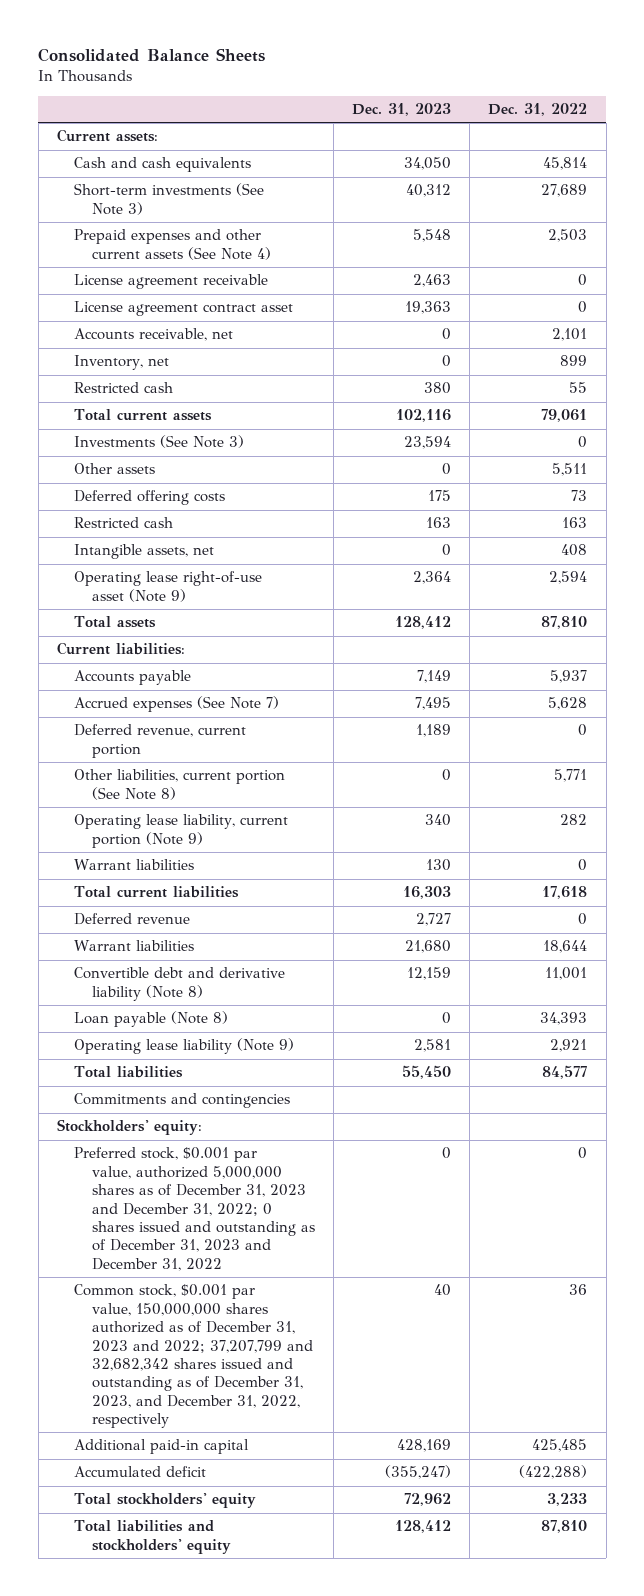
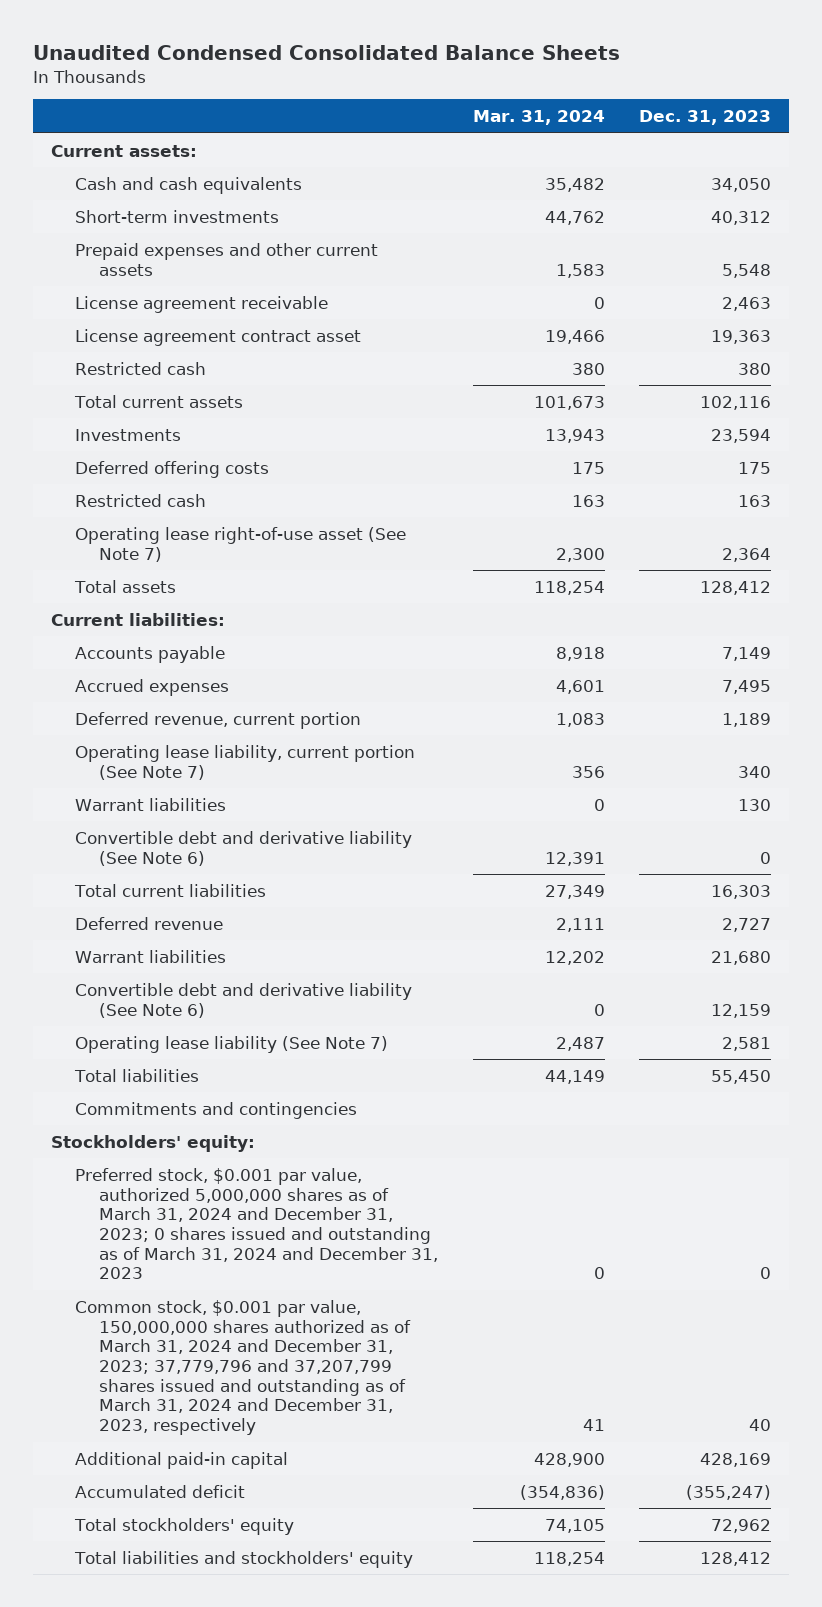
- Consolidated Balance Sheets
+ Unaudited Condensed Consolidated Balance Sheets
- | Dec. 31, 2023 | Dec. 31, 2022
+ | Mar. 31, 2024 | Dec. 31, 2023
- Short-term investments (See Note 3) | 40,312 | 27,689
- Prepaid expenses and other current assets (See Note 4) | 5,548 | 2,503
+ Short-term investments | 44,762 | 40,312
+ Prepaid expenses and other current assets | 1,583 | 5,548
- Accounts receivable, net | 0 | 2,101
- Inventory, net | 0 | 899
- Investments (See Note 3) | 23,594 | 0
- Other assets | 0 | 5,511
+ Investments | 13,943 | 23,594
- Intangible assets, net | 0 | 408
- Operating lease right-of-use asset (Note 9) | 2,364 | 2,594
+ Operating lease right-of-use asset (See Note 7) | 2,300 | 2,364
- Accrued expenses (See Note 7) | 7,495 | 5,628
+ Accrued expenses | 4,601 | 7,495
- Other liabilities, current portion (See Note 8) | 0 | 5,771
- Operating lease liability, current portion (Note 9) | 340 | 282
+ Operating lease liability, current portion (See Note 7) | 356 | 340
+ Convertible debt and derivative liability (See Note 6) | 12,391 | 0
- Convertible debt and derivative liability (Note 8) | 12,159 | 11,001
- Loan payable (Note 8) | 0 | 34,393
- Operating lease liability (Note 9) | 2,581 | 2,921
+ Convertible debt and derivative liability (See Note 6) | 0 | 12,159
+ Operating lease liability (See Note 7) | 2,487 | 2,581
- Preferred stock, $0.001 par value, authorized 5,000,000 shares as of December 31, 2023 and December 31, 2022; 0 shares issued and outstanding as of December 31, 2023 and December 31, 2022 | 0 | 0
- Common stock, $0.001 par value, 150,000,000 shares authorized as of December 31, 2023 and 2022; 37,207,799 and 32,682,342 shares issued and outstanding as of December 31, 2023, and December 31, 2022, respectively | 40 | 36
+ Preferred stock, $0.001 par value, authorized 5,000,000 shares as of March 31, 2024 and December 31, 2023; 0 shares issued and outstanding as of March 31, 2024 and December 31, 2023 | 0 | 0
+ Common stock, $0.001 par value, 150,000,000 shares authorized as of March 31, 2024 and December 31, 2023; 37,779,796 and 37,207,799 shares issued and outstanding as of March 31, 2024 and December 31, 2023, respectively | 41 | 40

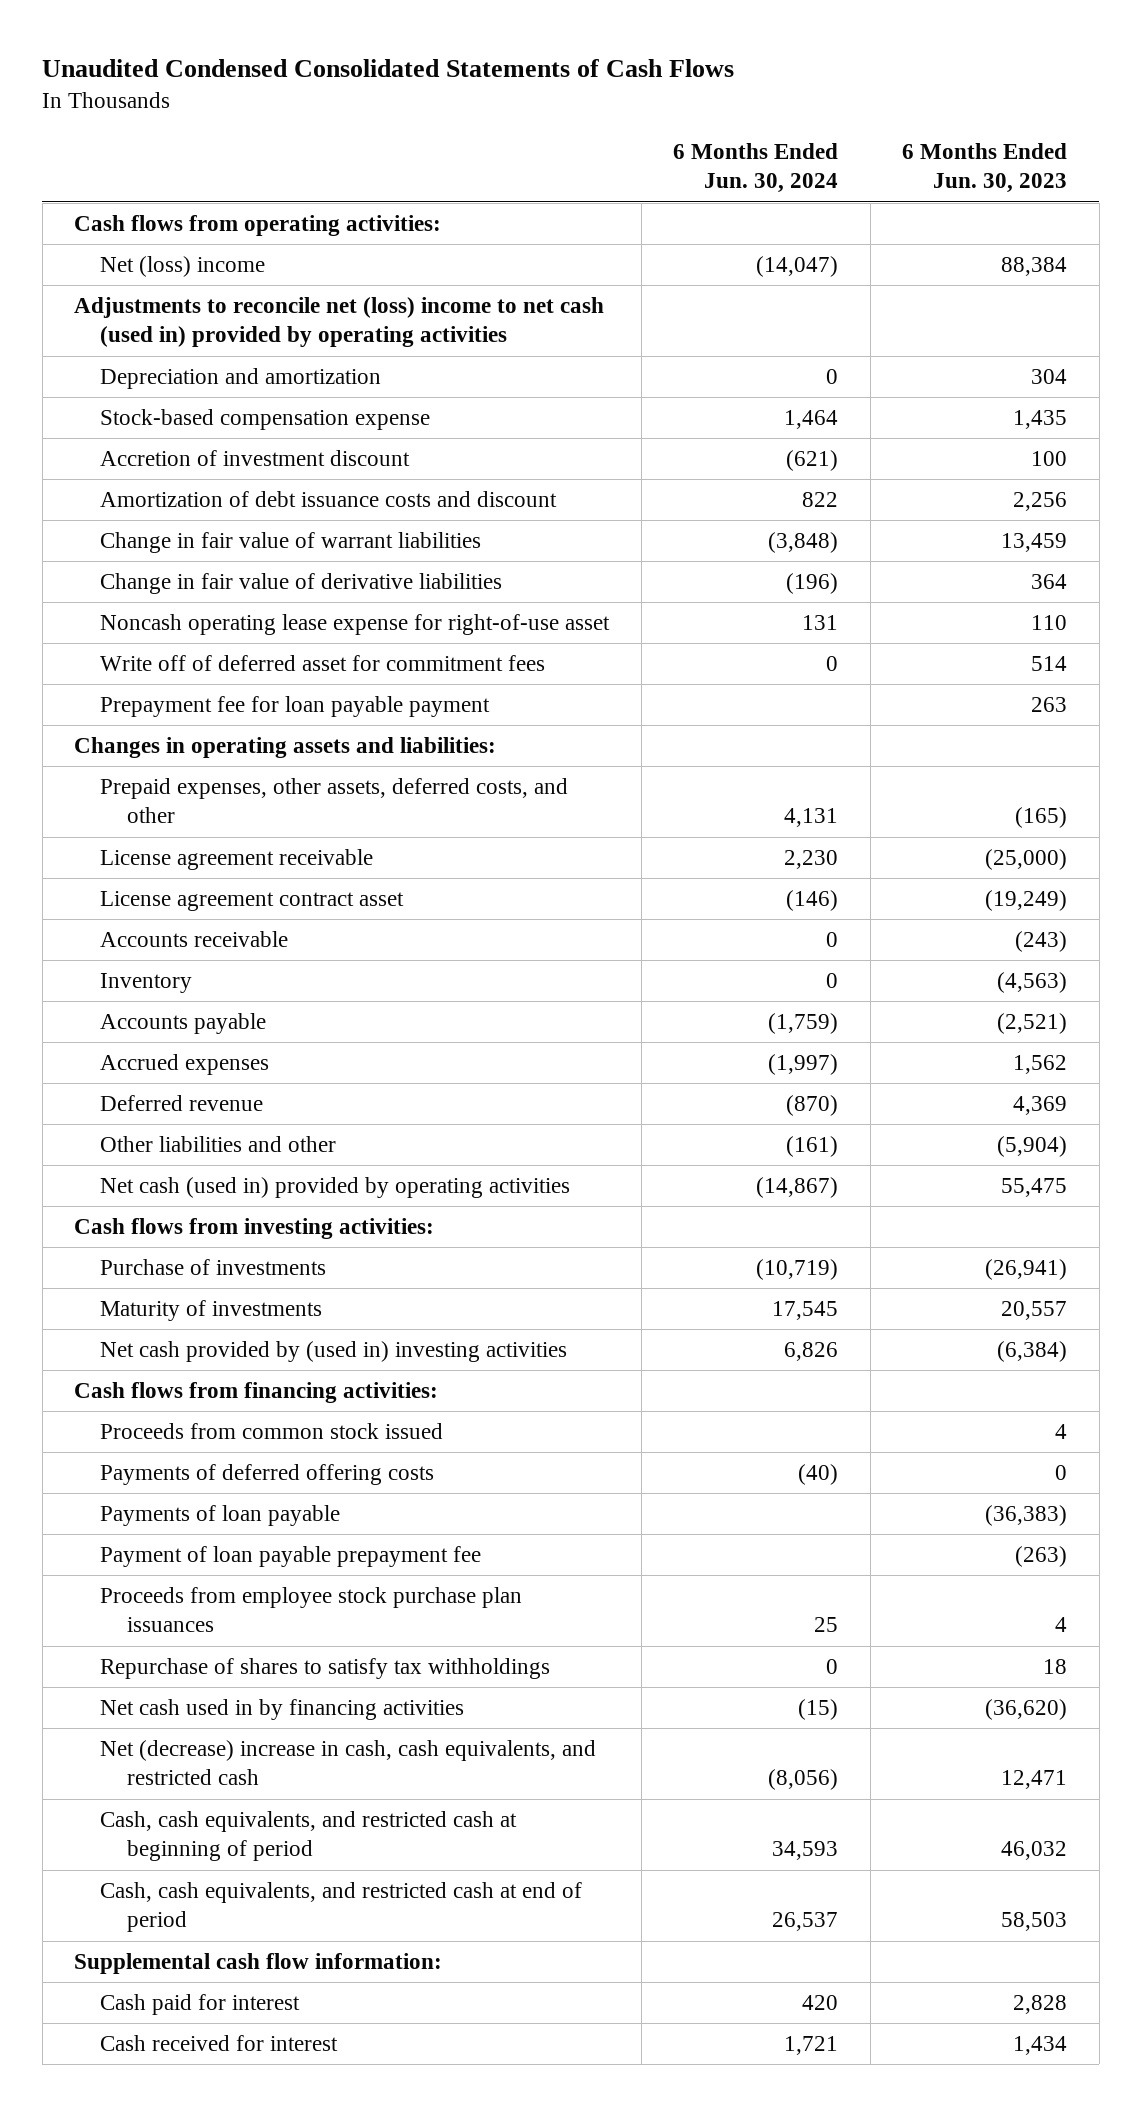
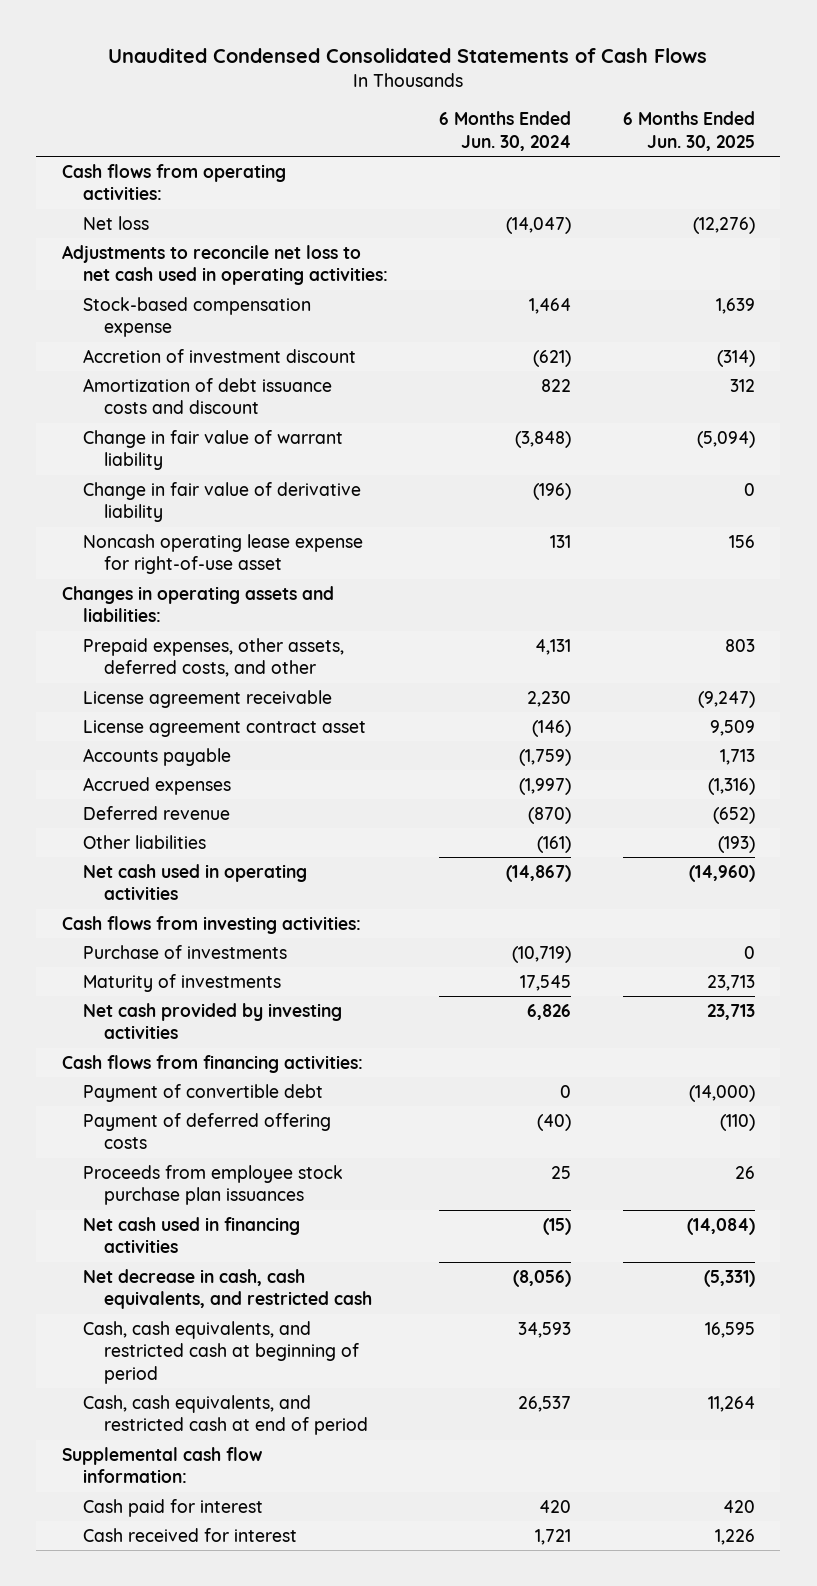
- | 6 Months Ended Jun. 30, 2024 | 6 Months Ended Jun. 30, 2023
+ | 6 Months Ended Jun. 30, 2024 | 6 Months Ended Jun. 30, 2025
- Net (loss) income | (14,047) | 88,384
- Adjustments to reconcile net (loss) income to net cash (used in) provided by operating activities
- Depreciation and amortization | 0 | 304
+ Net loss | (14,047) | (12,276)
+ Adjustments to reconcile net loss to net cash used in operating activities:
- Change in fair value of warrant liabilities | (3,848) | 13,459
- Change in fair value of derivative liabilities | (196) | 364
+ Change in fair value of warrant liability | (3,848) | (5,094)
+ Change in fair value of derivative liability | (196) | 0
- Write off of deferred asset for commitment fees | 0 | 514
- Prepayment fee for loan payable payment | | 263
- Accounts receivable | 0 | (243)
- Inventory | 0 | (4,563)
- Other liabilities and other | (161) | (5,904)
- Net cash (used in) provided by operating activities | (14,867) | 55,475
+ Other liabilities | (161) | (193)
+ Net cash used in operating activities | (14,867) | (14,960)
- Net cash provided by (used in) investing activities | 6,826 | (6,384)
+ Net cash provided by investing activities | 6,826 | 23,713
- Proceeds from common stock issued | | 4
- Payments of deferred offering costs | (40) | 0
- Payments of loan payable | | (36,383)
- Payment of loan payable prepayment fee | | (263)
+ Payment of convertible debt | 0 | (14,000)
+ Payment of deferred offering costs | (40) | (110)
- Repurchase of shares to satisfy tax withholdings | 0 | 18
- Net cash used in by financing activities | (15) | (36,620)
- Net (decrease) increase in cash, cash equivalents, and restricted cash | (8,056) | 12,471
+ Net cash used in financing activities | (15) | (14,084)
+ Net decrease in cash, cash equivalents, and restricted cash | (8,056) | (5,331)

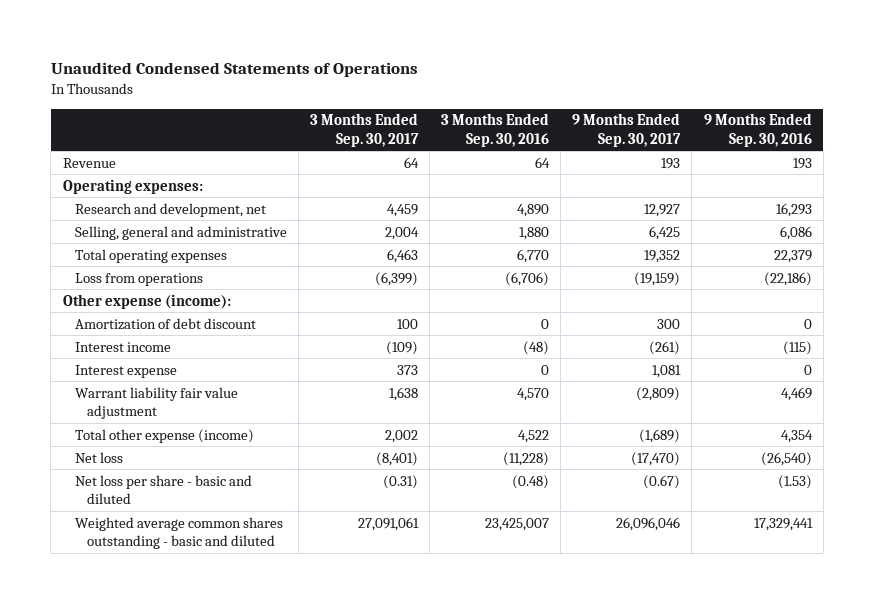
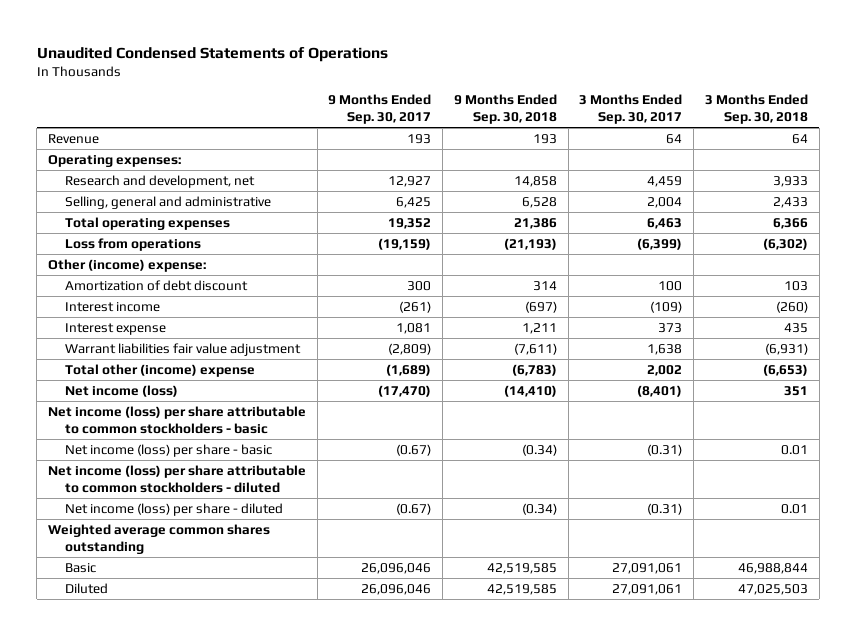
- | 3 Months Ended Sep. 30, 2017 | 3 Months Ended Sep. 30, 2016 | 9 Months Ended Sep. 30, 2017 | 9 Months Ended Sep. 30, 2016
+ | 9 Months Ended Sep. 30, 2017 | 9 Months Ended Sep. 30, 2018 | 3 Months Ended Sep. 30, 2017 | 3 Months Ended Sep. 30, 2018
- Other expense (income):
+ Other (income) expense:
- Warrant liability fair value adjustment | 1,638 | 4,570 | (2,809) | 4,469
- Total other expense (income) | 2,002 | 4,522 | (1,689) | 4,354
- Net loss | (8,401) | (11,228) | (17,470) | (26,540)
- Net loss per share - basic and diluted | (0.31) | (0.48) | (0.67) | (1.53)
- Weighted average common shares outstanding - basic and diluted | 27,091,061 | 23,425,007 | 26,096,046 | 17,329,441
+ Warrant liabilities fair value adjustment | (2,809) | (7,611) | 1,638 | (6,931)
+ Total other (income) expense | (1,689) | (6,783) | 2,002 | (6,653)
+ Net income (loss) | (17,470) | (14,410) | (8,401) | 351
+ Net income (loss) per share attributable to common stockholders - basic
+ Net income (loss) per share - basic | (0.67) | (0.34) | (0.31) | 0.01
+ Net income (loss) per share attributable to common stockholders - diluted
+ Net income (loss) per share - diluted | (0.67) | (0.34) | (0.31) | 0.01
+ Weighted average common shares outstanding
+ Basic | 26,096,046 | 42,519,585 | 27,091,061 | 46,988,844
+ Diluted | 26,096,046 | 42,519,585 | 27,091,061 | 47,025,503

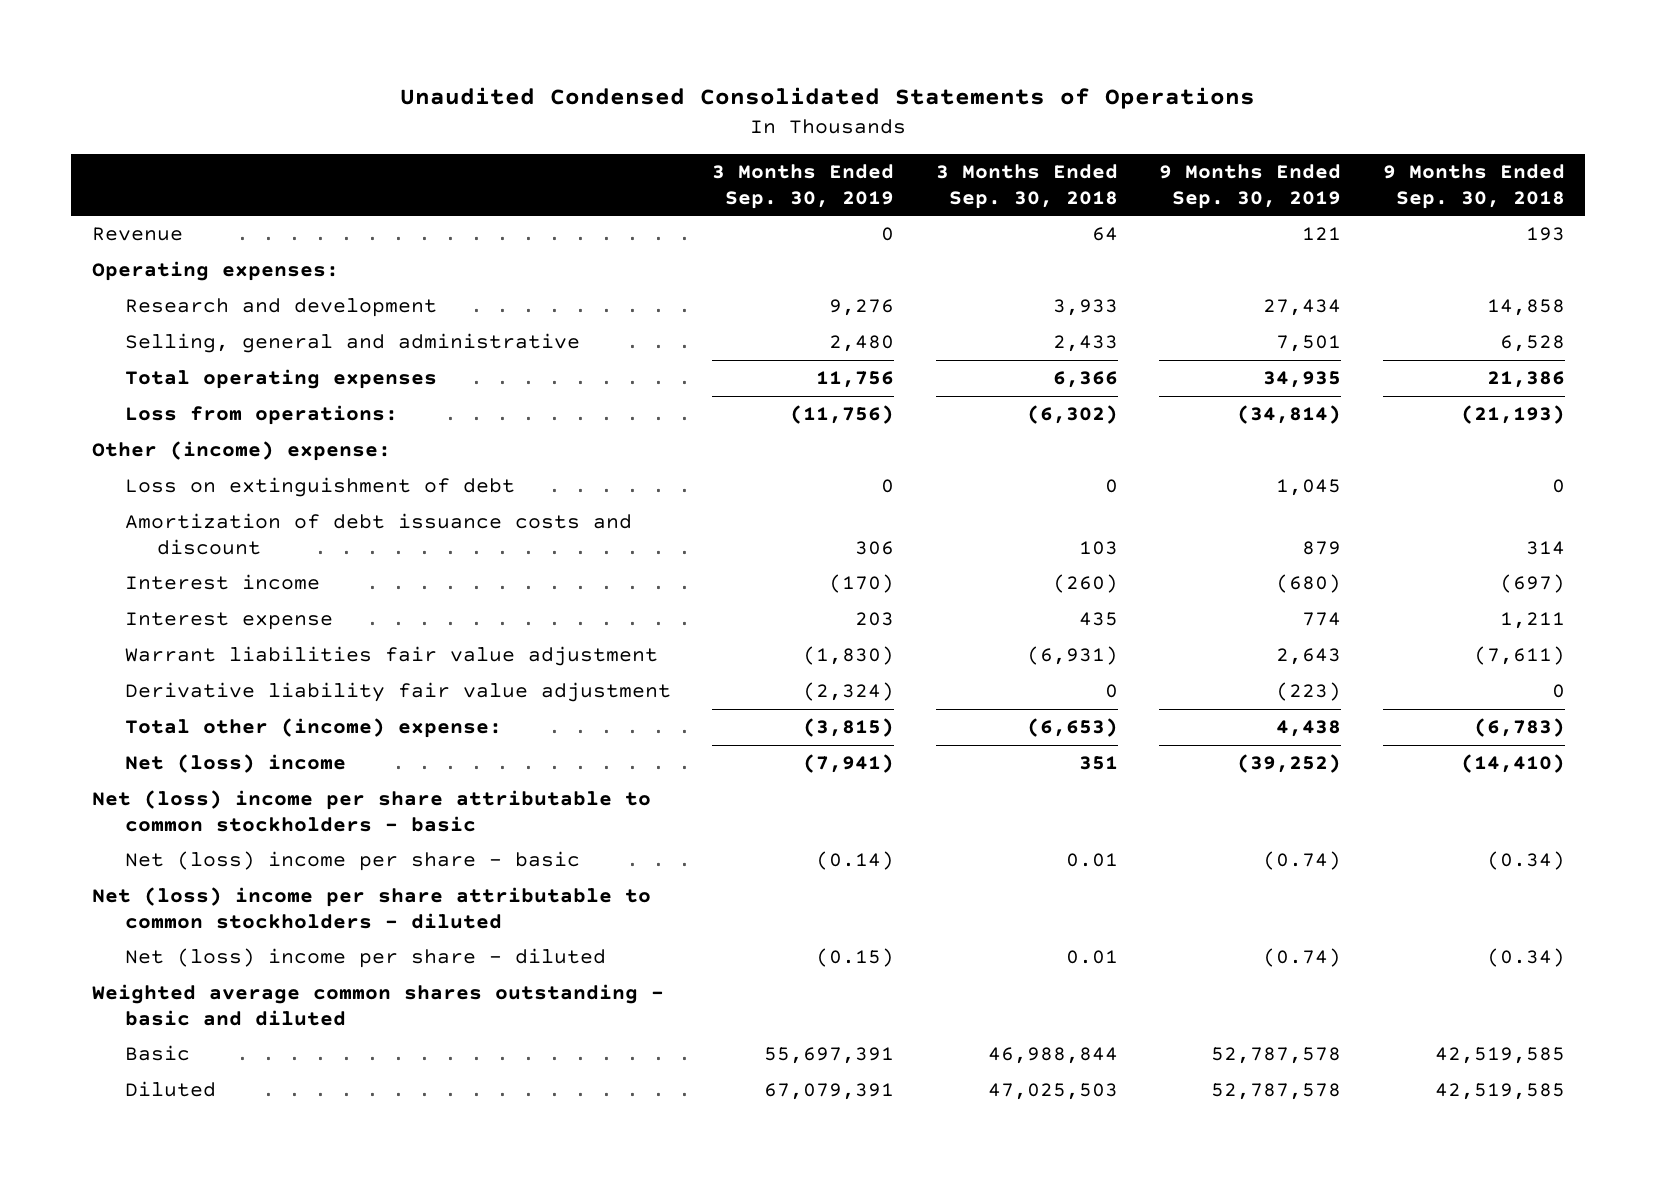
- Unaudited Condensed Statements of Operations
+ Unaudited Condensed Consolidated Statements of Operations
- | 9 Months Ended Sep. 30, 2017 | 9 Months Ended Sep. 30, 2018 | 3 Months Ended Sep. 30, 2017 | 3 Months Ended Sep. 30, 2018
+ | 3 Months Ended Sep. 30, 2019 | 3 Months Ended Sep. 30, 2018 | 9 Months Ended Sep. 30, 2019 | 9 Months Ended Sep. 30, 2018
- Research and development, net | 12,927 | 14,858 | 4,459 | 3,933
+ Research and development | 9,276 | 3,933 | 27,434 | 14,858
- Loss from operations | (19,159) | (21,193) | (6,399) | (6,302)
+ Loss from operations: | (11,756) | (6,302) | (34,814) | (21,193)
- Amortization of debt discount | 300 | 314 | 100 | 103
+ Loss on extinguishment of debt | 0 | 0 | 1,045 | 0
+ Amortization of debt issuance costs and discount | 306 | 103 | 879 | 314
- Total other (income) expense | (1,689) | (6,783) | 2,002 | (6,653)
- Net income (loss) | (17,470) | (14,410) | (8,401) | 351
- Net income (loss) per share attributable to common stockholders - basic
- Net income (loss) per share - basic | (0.67) | (0.34) | (0.31) | 0.01
- Net income (loss) per share attributable to common stockholders - diluted
- Net income (loss) per share - diluted | (0.67) | (0.34) | (0.31) | 0.01
- Weighted average common shares outstanding
+ Derivative liability fair value adjustment | (2,324) | 0 | (223) | 0
+ Total other (income) expense: | (3,815) | (6,653) | 4,438 | (6,783)
+ Net (loss) income | (7,941) | 351 | (39,252) | (14,410)
+ Net (loss) income per share attributable to common stockholders - basic
+ Net (loss) income per share - basic | (0.14) | 0.01 | (0.74) | (0.34)
+ Net (loss) income per share attributable to common stockholders - diluted
+ Net (loss) income per share - diluted | (0.15) | 0.01 | (0.74) | (0.34)
+ Weighted average common shares outstanding - basic and diluted

